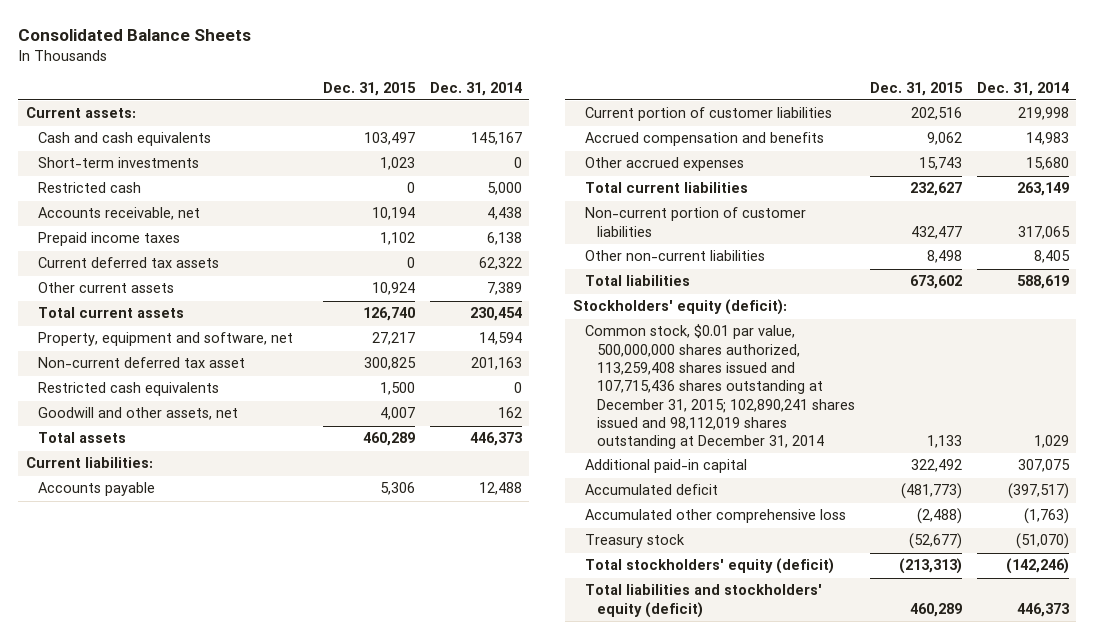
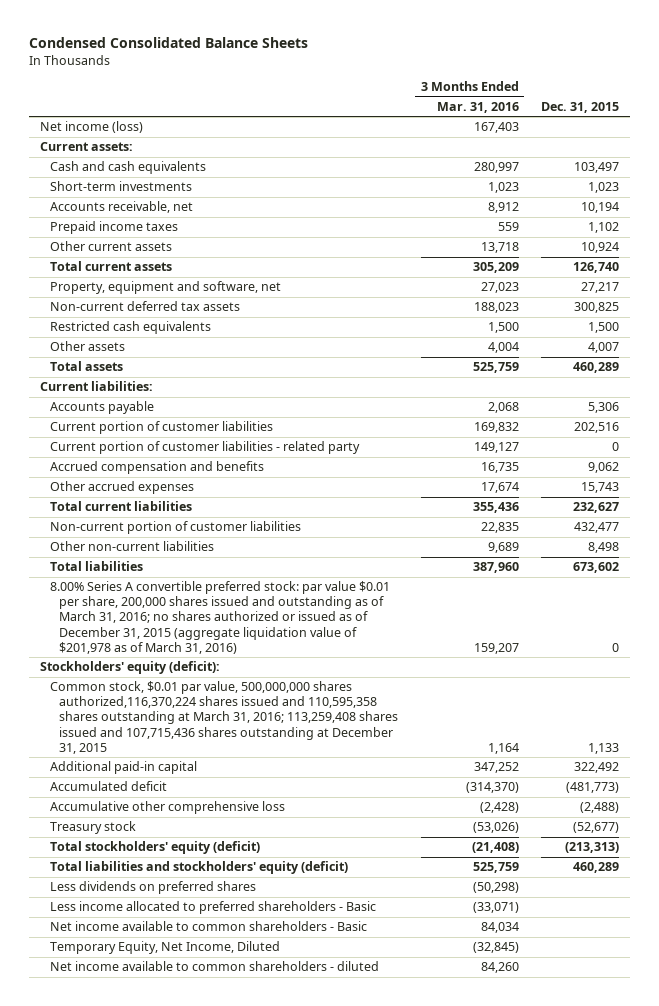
- Consolidated Balance Sheets
+ Condensed Consolidated Balance Sheets
- | Dec. 31, 2015 | Dec. 31, 2014
+ | 3 Months Ended Mar. 31, 2016 | Dec. 31, 2015
+ Net income (loss) | 167,403 |
- Restricted cash | 0 | 5,000
- Current deferred tax assets | 0 | 62,322
- Non-current deferred tax asset | 300,825 | 201,163
+ Non-current deferred tax assets | 188,023 | 300,825
- Goodwill and other assets, net | 4,007 | 162
+ Other assets | 4,004 | 4,007
+ Current portion of customer liabilities - related party | 149,127 | 0
+ 8.00% Series A convertible preferred stock: par value $0.01 per share, 200,000 shares issued and outstanding as of March 31, 2016; no shares authorized or issued as of December 31, 2015 (aggregate liquidation value of $201,978 as of March 31, 2016) | 159,207 | 0
- Common stock, $0.01 par value, 500,000,000 shares authorized, 113,259,408 shares issued and 107,715,436 shares outstanding at December 31, 2015; 102,890,241 shares issued and 98,112,019 shares outstanding at December 31, 2014 | 1,133 | 1,029
+ Common stock, $0.01 par value, 500,000,000 shares authorized,116,370,224 shares issued and 110,595,358 shares outstanding at March 31, 2016; 113,259,408 shares issued and 107,715,436 shares outstanding at December 31, 2015 | 1,164 | 1,133
- Accumulated other comprehensive loss | (2,488) | (1,763)
+ Accumulative other comprehensive loss | (2,428) | (2,488)
+ Less dividends on preferred shares | (50,298) |
+ Less income allocated to preferred shareholders - Basic | (33,071) |
+ Net income available to common shareholders - Basic | 84,034 |
+ Temporary Equity, Net Income, Diluted | (32,845) |
+ Net income available to common shareholders - diluted | 84,260 |

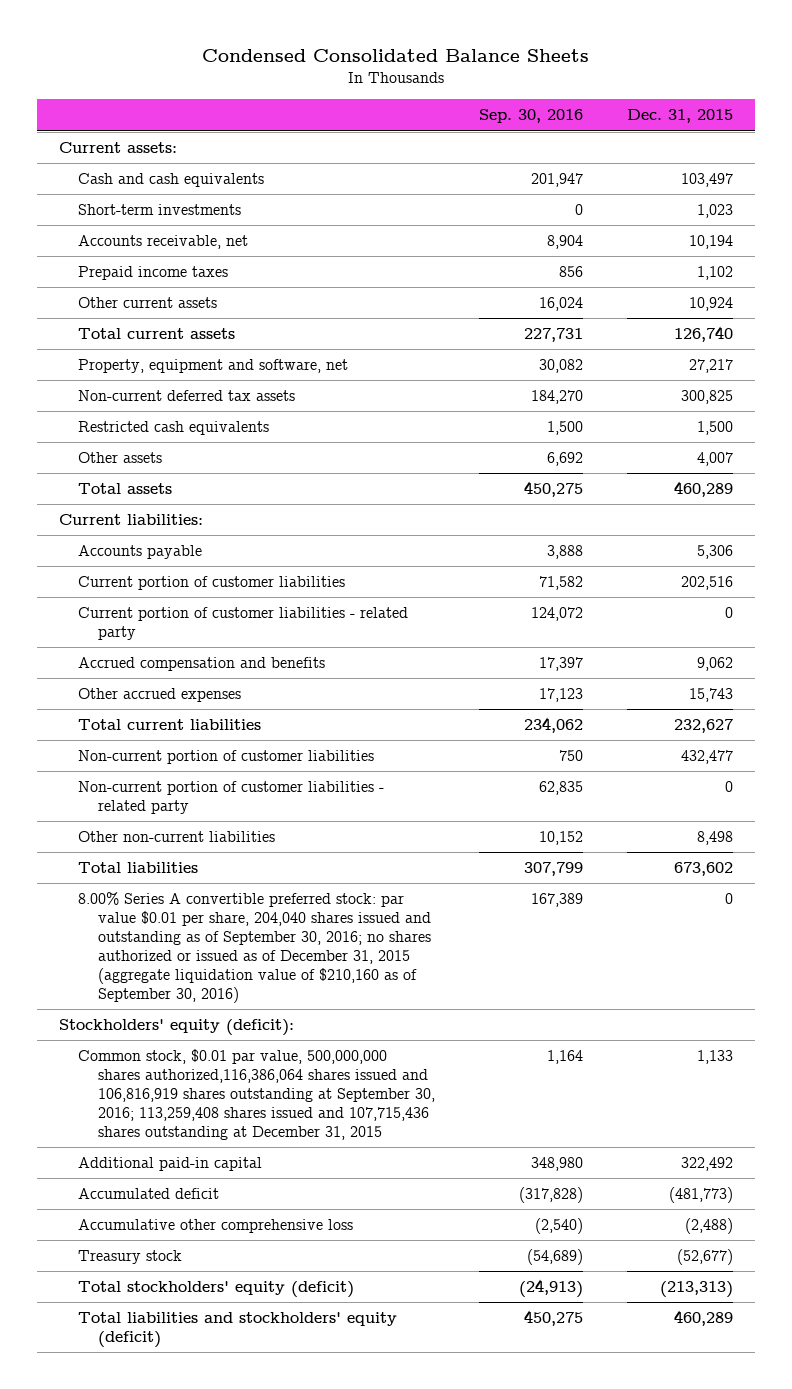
- | 3 Months Ended Mar. 31, 2016 | Dec. 31, 2015
+ | Sep. 30, 2016 | Dec. 31, 2015
- Net income (loss) | 167,403 |
+ Non-current portion of customer liabilities - related party | 62,835 | 0
- 8.00% Series A convertible preferred stock: par value $0.01 per share, 200,000 shares issued and outstanding as of March 31, 2016; no shares authorized or issued as of December 31, 2015 (aggregate liquidation value of $201,978 as of March 31, 2016) | 159,207 | 0
+ 8.00% Series A convertible preferred stock: par value $0.01 per share, 204,040 shares issued and outstanding as of September 30, 2016; no shares authorized or issued as of December 31, 2015 (aggregate liquidation value of $210,160 as of September 30, 2016) | 167,389 | 0
- Common stock, $0.01 par value, 500,000,000 shares authorized,116,370,224 shares issued and 110,595,358 shares outstanding at March 31, 2016; 113,259,408 shares issued and 107,715,436 shares outstanding at December 31, 2015 | 1,164 | 1,133
+ Common stock, $0.01 par value, 500,000,000 shares authorized,116,386,064 shares issued and 106,816,919 shares outstanding at September 30, 2016; 113,259,408 shares issued and 107,715,436 shares outstanding at December 31, 2015 | 1,164 | 1,133
- Less dividends on preferred shares | (50,298) |
- Less income allocated to preferred shareholders - Basic | (33,071) |
- Net income available to common shareholders - Basic | 84,034 |
- Temporary Equity, Net Income, Diluted | (32,845) |
- Net income available to common shareholders - diluted | 84,260 |

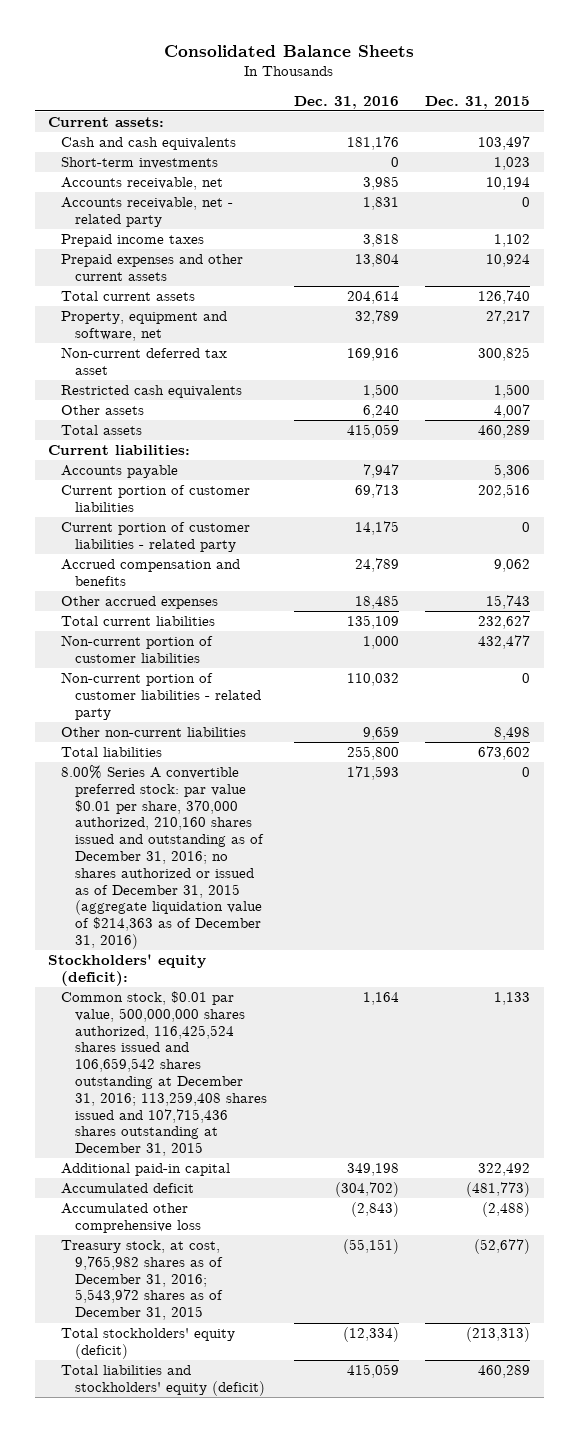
- Condensed Consolidated Balance Sheets
+ Consolidated Balance Sheets
- | Sep. 30, 2016 | Dec. 31, 2015
+ | Dec. 31, 2016 | Dec. 31, 2015
+ Accounts receivable, net - related party | 1,831 | 0
- Other current assets | 16,024 | 10,924
+ Prepaid expenses and other current assets | 13,804 | 10,924
- Non-current deferred tax assets | 184,270 | 300,825
+ Non-current deferred tax asset | 169,916 | 300,825
- 8.00% Series A convertible preferred stock: par value $0.01 per share, 204,040 shares issued and outstanding as of September 30, 2016; no shares authorized or issued as of December 31, 2015 (aggregate liquidation value of $210,160 as of September 30, 2016) | 167,389 | 0
+ 8.00% Series A convertible preferred stock: par value $0.01 per share, 370,000 authorized, 210,160 shares issued and outstanding as of December 31, 2016; no shares authorized or issued as of December 31, 2015 (aggregate liquidation value of $214,363 as of December 31, 2016) | 171,593 | 0
- Common stock, $0.01 par value, 500,000,000 shares authorized,116,386,064 shares issued and 106,816,919 shares outstanding at September 30, 2016; 113,259,408 shares issued and 107,715,436 shares outstanding at December 31, 2015 | 1,164 | 1,133
+ Common stock, $0.01 par value, 500,000,000 shares authorized, 116,425,524 shares issued and 106,659,542 shares outstanding at December 31, 2016; 113,259,408 shares issued and 107,715,436 shares outstanding at December 31, 2015 | 1,164 | 1,133
- Accumulative other comprehensive loss | (2,540) | (2,488)
- Treasury stock | (54,689) | (52,677)
+ Accumulated other comprehensive loss | (2,843) | (2,488)
+ Treasury stock, at cost, 9,765,982 shares as of December 31, 2016; 5,543,972 shares as of December 31, 2015 | (55,151) | (52,677)

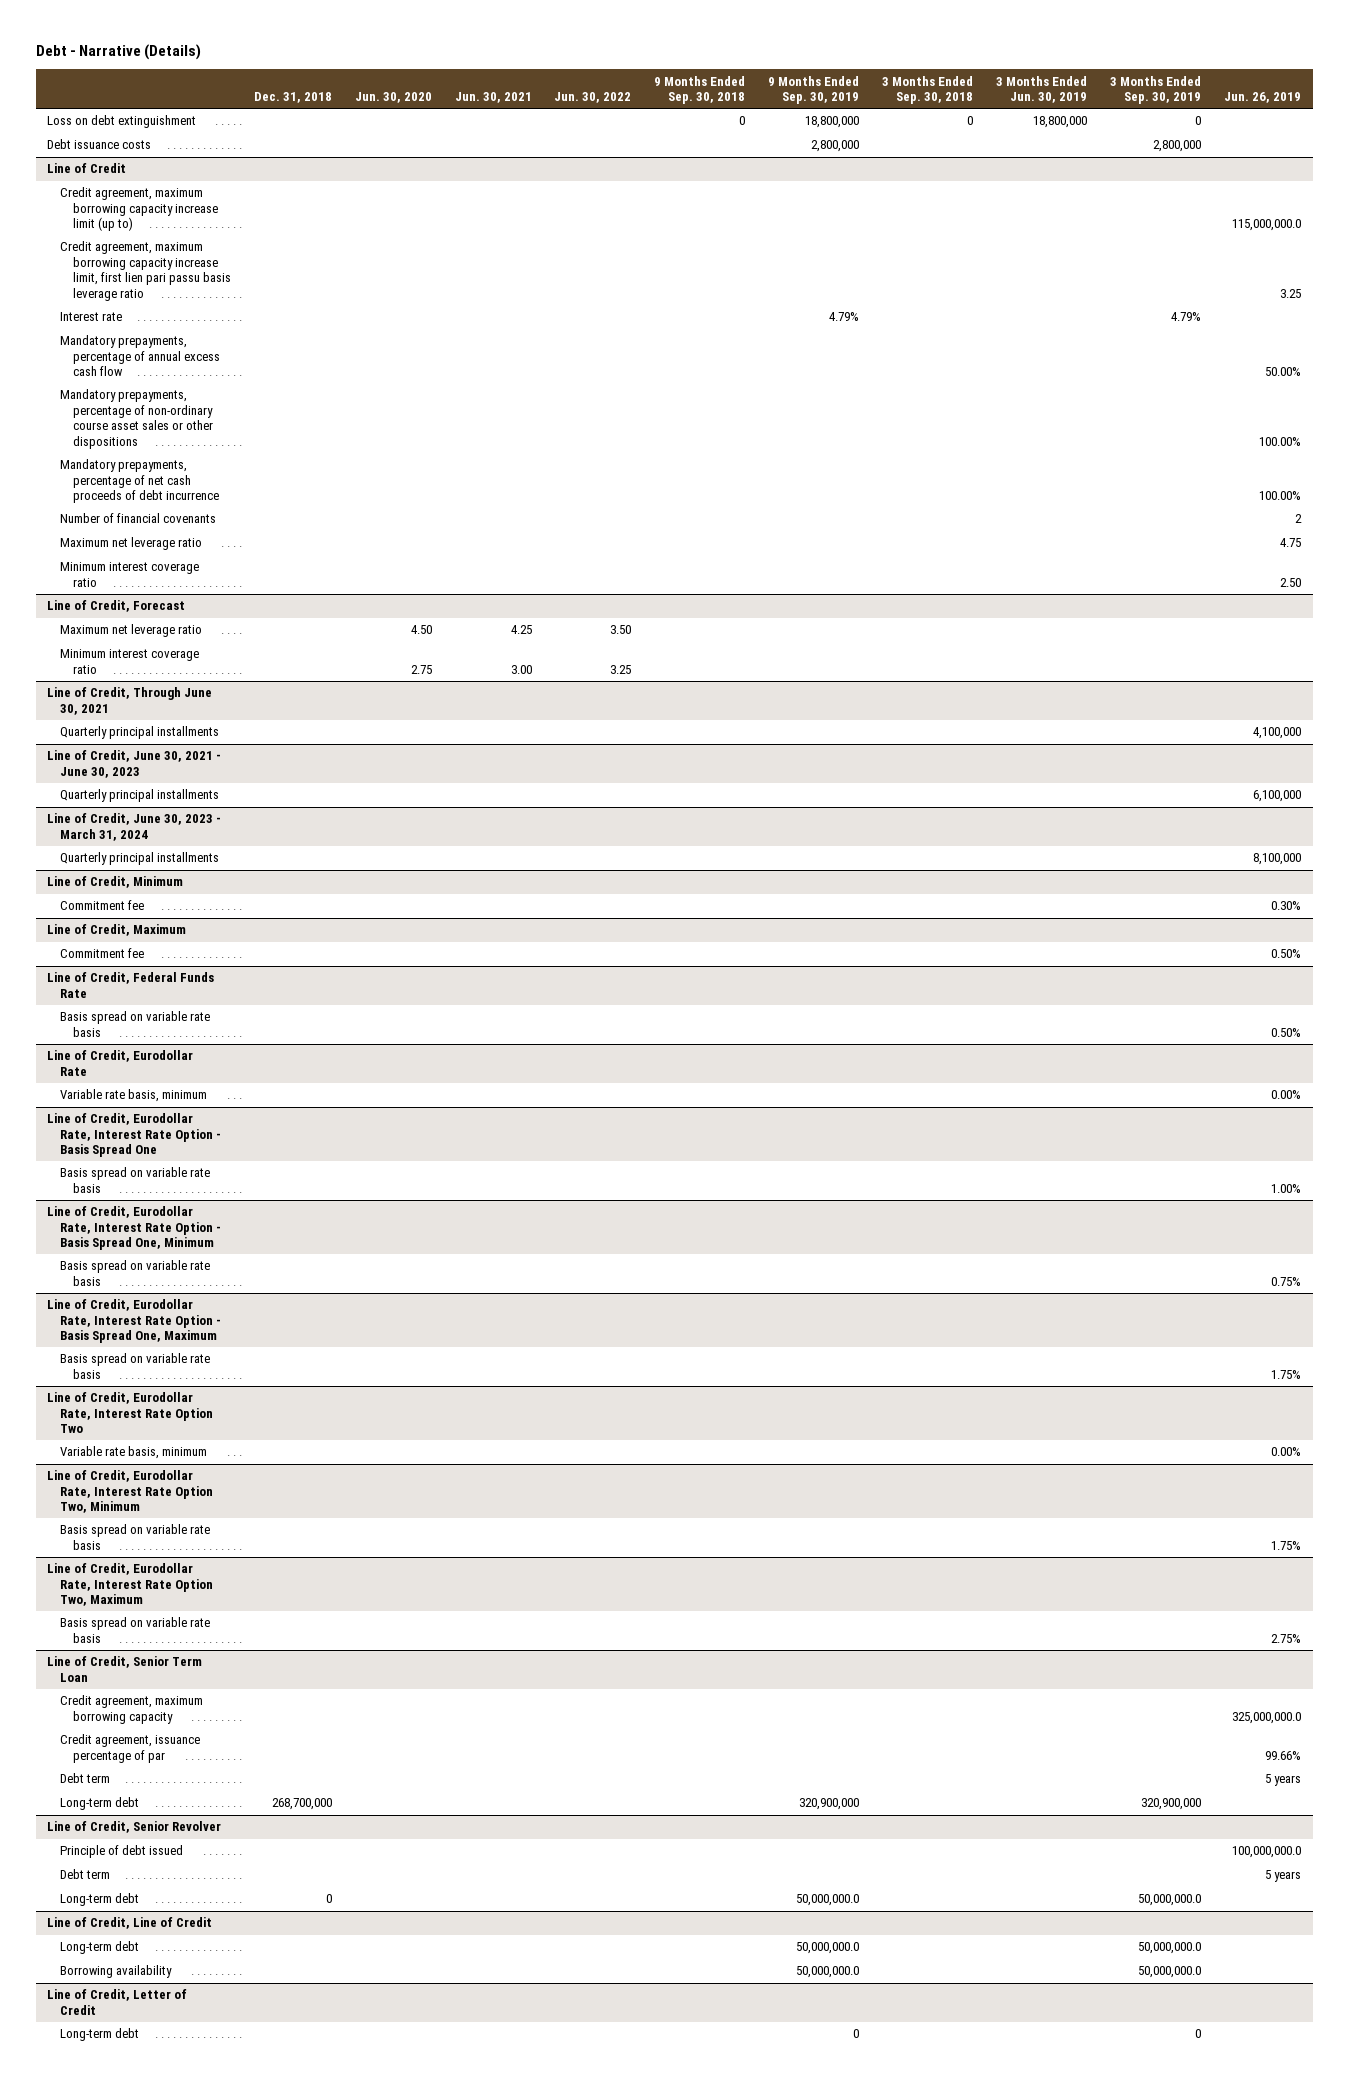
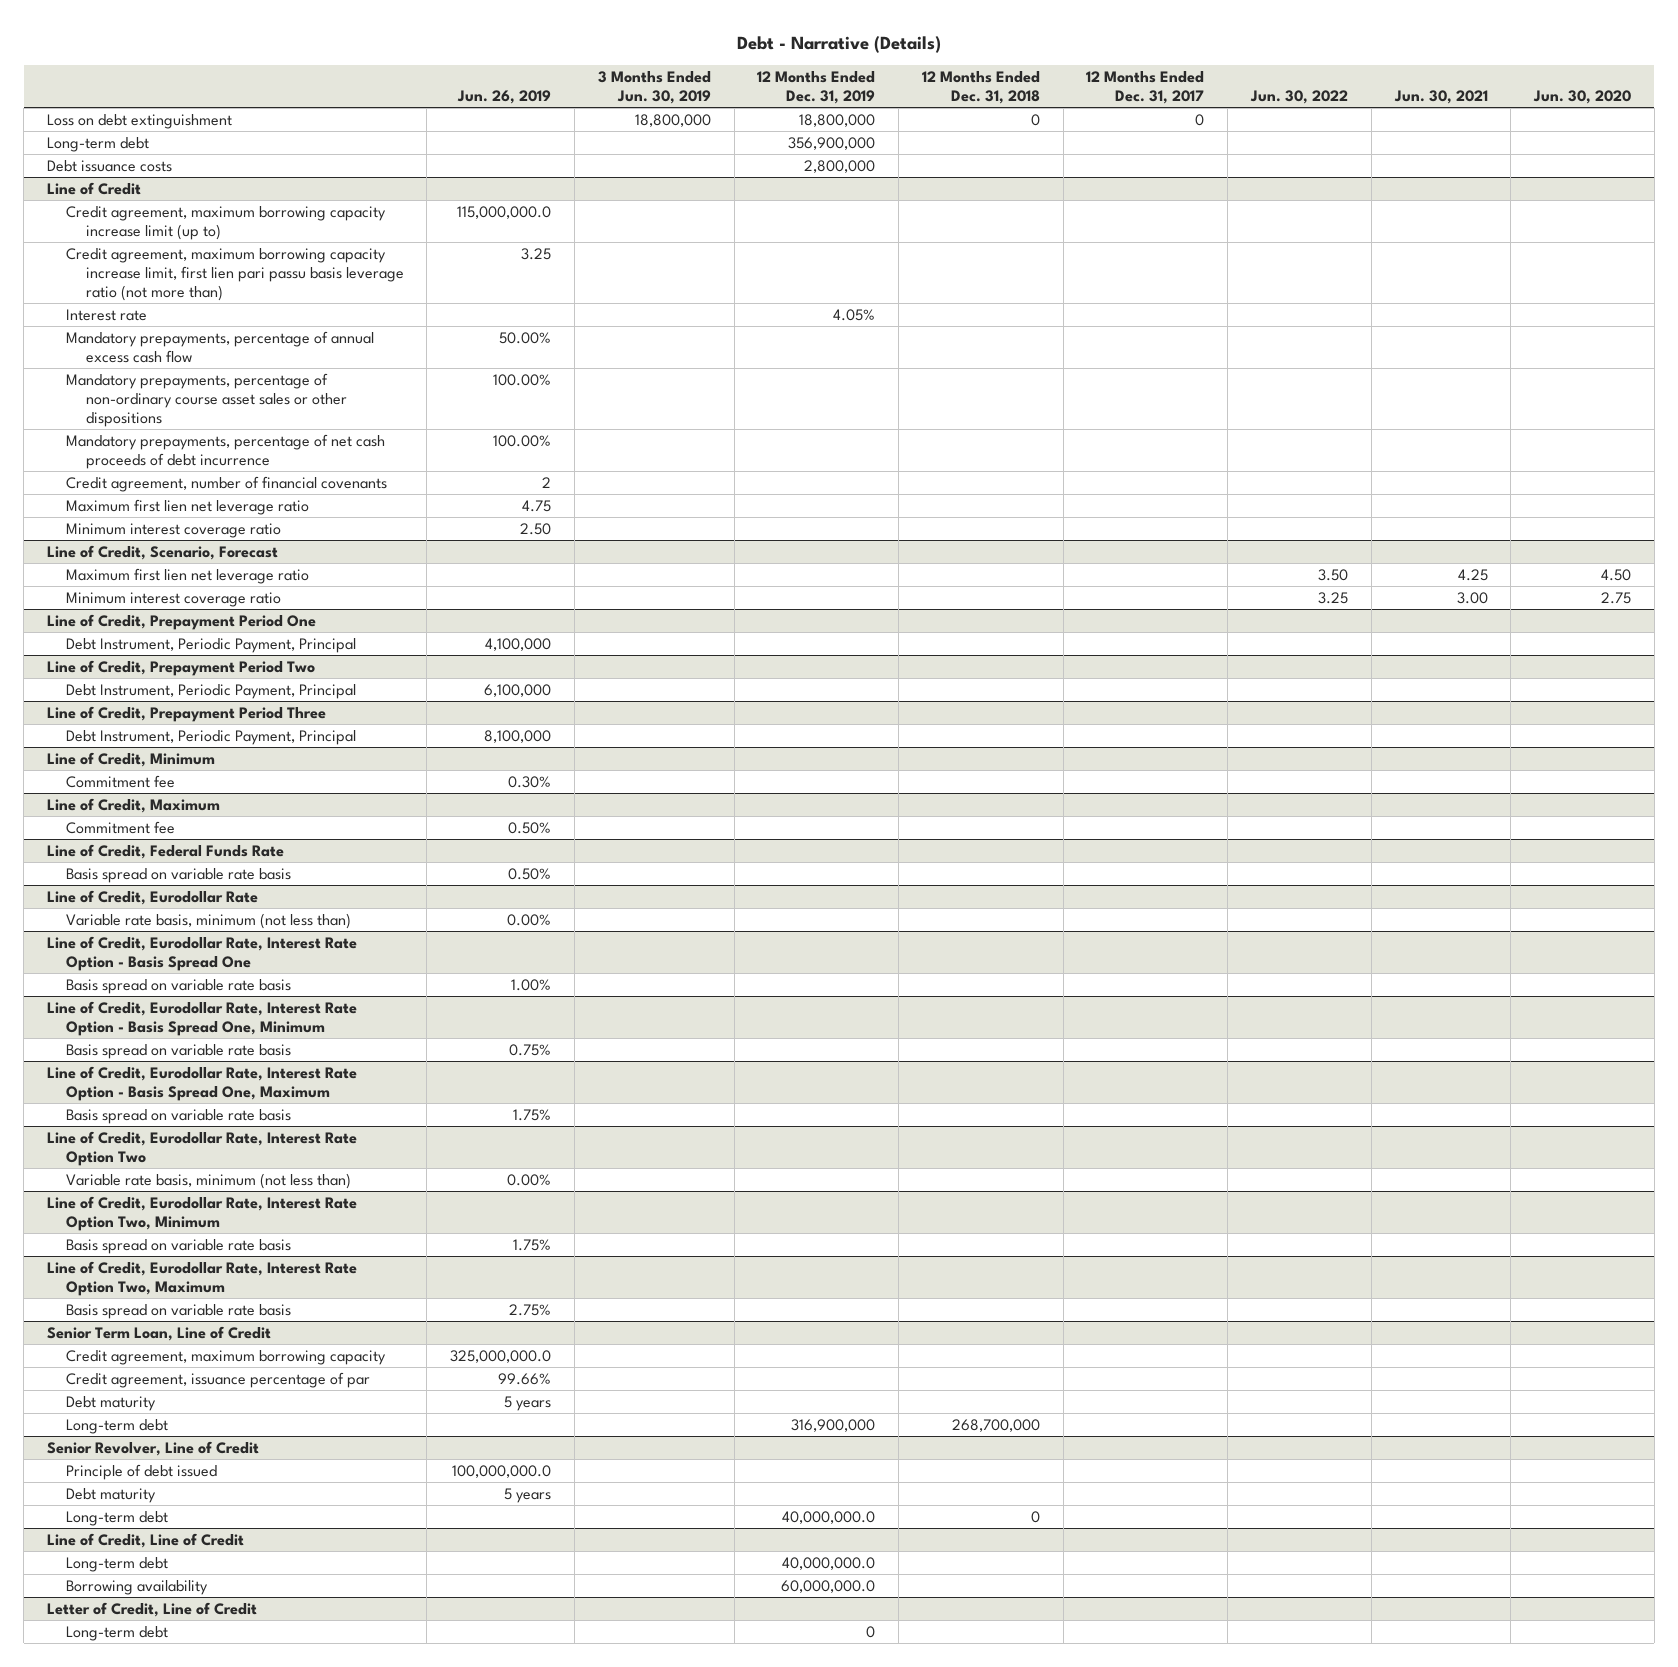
- | Dec. 31, 2018 | Jun. 30, 2020 | Jun. 30, 2021 | Jun. 30, 2022 | 9 Months Ended Sep. 30, 2018 | 9 Months Ended Sep. 30, 2019 | 3 Months Ended Sep. 30, 2018 | 3 Months Ended Jun. 30, 2019 | 3 Months Ended Sep. 30, 2019 | Jun. 26, 2019
+ | Jun. 26, 2019 | 3 Months Ended Jun. 30, 2019 | 12 Months Ended Dec. 31, 2019 | 12 Months Ended Dec. 31, 2018 | 12 Months Ended Dec. 31, 2017 | Jun. 30, 2022 | Jun. 30, 2021 | Jun. 30, 2020
+ Long-term debt | | | 356,900,000 | | | | |
@ Line of Credit
- Credit agreement, maximum borrowing capacity increase limit, first lien pari passu basis leverage ratio | | | | | | | | | | 3.25
+ Credit agreement, maximum borrowing capacity increase limit, first lien pari passu basis leverage ratio (not more than) | 3.25 | | | | | | |
- Number of financial covenants | | | | | | | | | | 2
- Maximum net leverage ratio | | | | | | | | | | 4.75
+ Credit agreement, number of financial covenants | 2 | | | | | | |
+ Maximum first lien net leverage ratio | 4.75 | | | | | | |
- Line of Credit, Forecast
- Maximum net leverage ratio | | 4.50 | 4.25 | 3.50 | | | | | |
+ Line of Credit, Scenario, Forecast
+ Maximum first lien net leverage ratio | | | | | | 3.50 | 4.25 | 4.50
- Line of Credit, Through June 30, 2021
- Quarterly principal installments | | | | | | | | | | 4,100,000
- Line of Credit, June 30, 2021 - June 30, 2023
- Quarterly principal installments | | | | | | | | | | 6,100,000
- Line of Credit, June 30, 2023 - March 31, 2024
- Quarterly principal installments | | | | | | | | | | 8,100,000
+ Line of Credit, Prepayment Period One
+ Debt Instrument, Periodic Payment, Principal | 4,100,000 | | | | | | |
+ Line of Credit, Prepayment Period Two
+ Debt Instrument, Periodic Payment, Principal | 6,100,000 | | | | | | |
+ Line of Credit, Prepayment Period Three
+ Debt Instrument, Periodic Payment, Principal | 8,100,000 | | | | | | |
@ Line of Credit, Eurodollar Rate
- Variable rate basis, minimum | | | | | | | | | | 0.00%
+ Variable rate basis, minimum (not less than) | 0.00% | | | | | | |
@ Line of Credit, Eurodollar Rate, Interest Rate Option Two
- Variable rate basis, minimum | | | | | | | | | | 0.00%
+ Variable rate basis, minimum (not less than) | 0.00% | | | | | | |
- Line of Credit, Senior Term Loan
+ Senior Term Loan, Line of Credit
- Debt term | | | | | | | | | | 5 years
+ Debt maturity | 5 years | | | | | | |
- Line of Credit, Senior Revolver
+ Senior Revolver, Line of Credit
- Debt term | | | | | | | | | | 5 years
+ Debt maturity | 5 years | | | | | | |
- Line of Credit, Letter of Credit
+ Letter of Credit, Line of Credit

